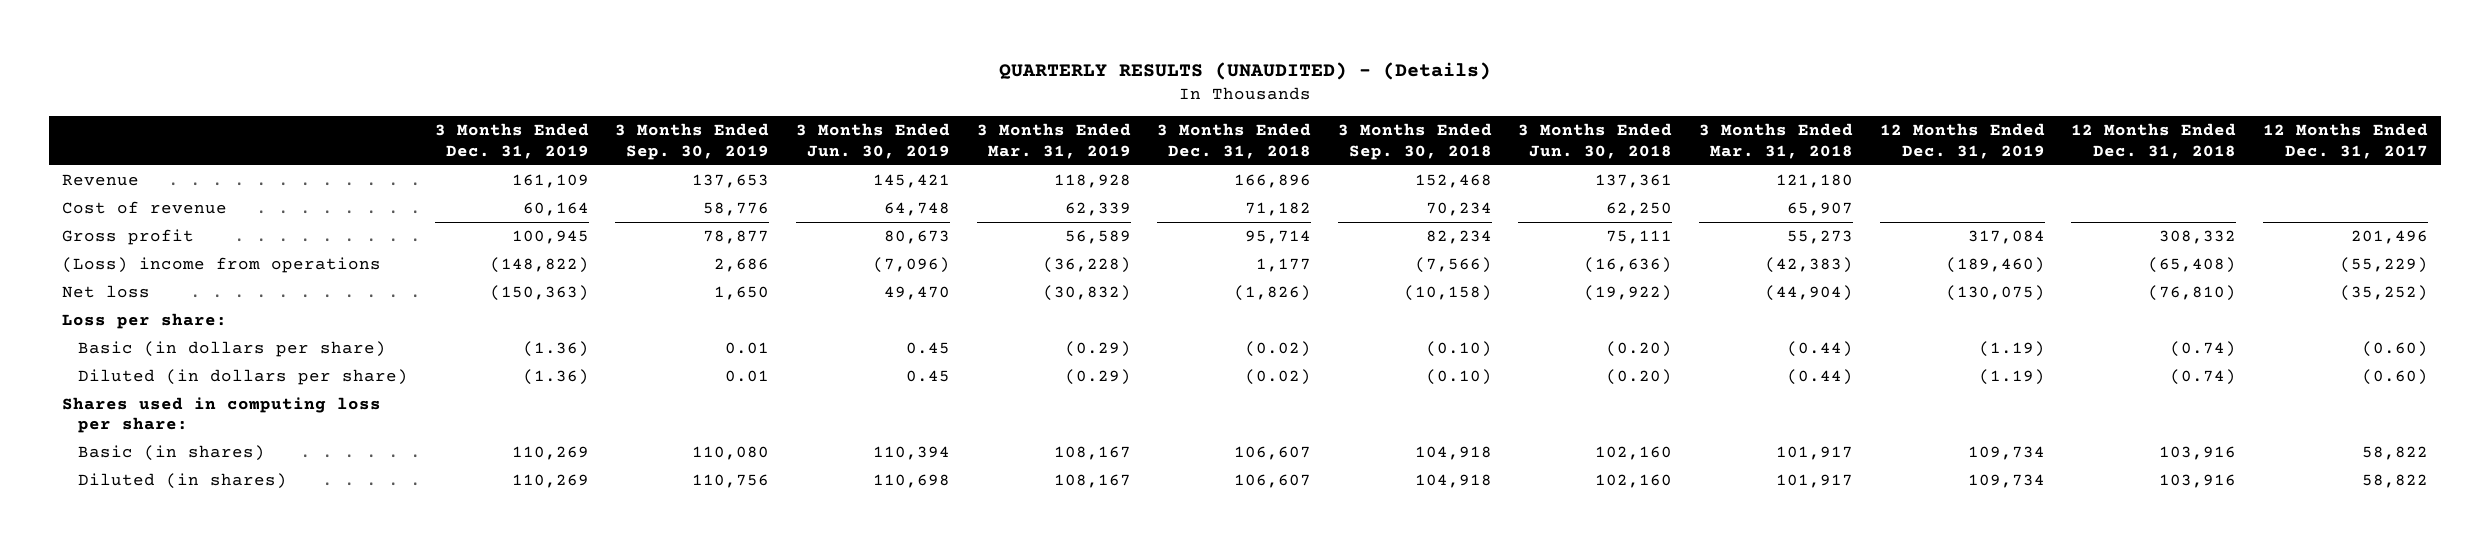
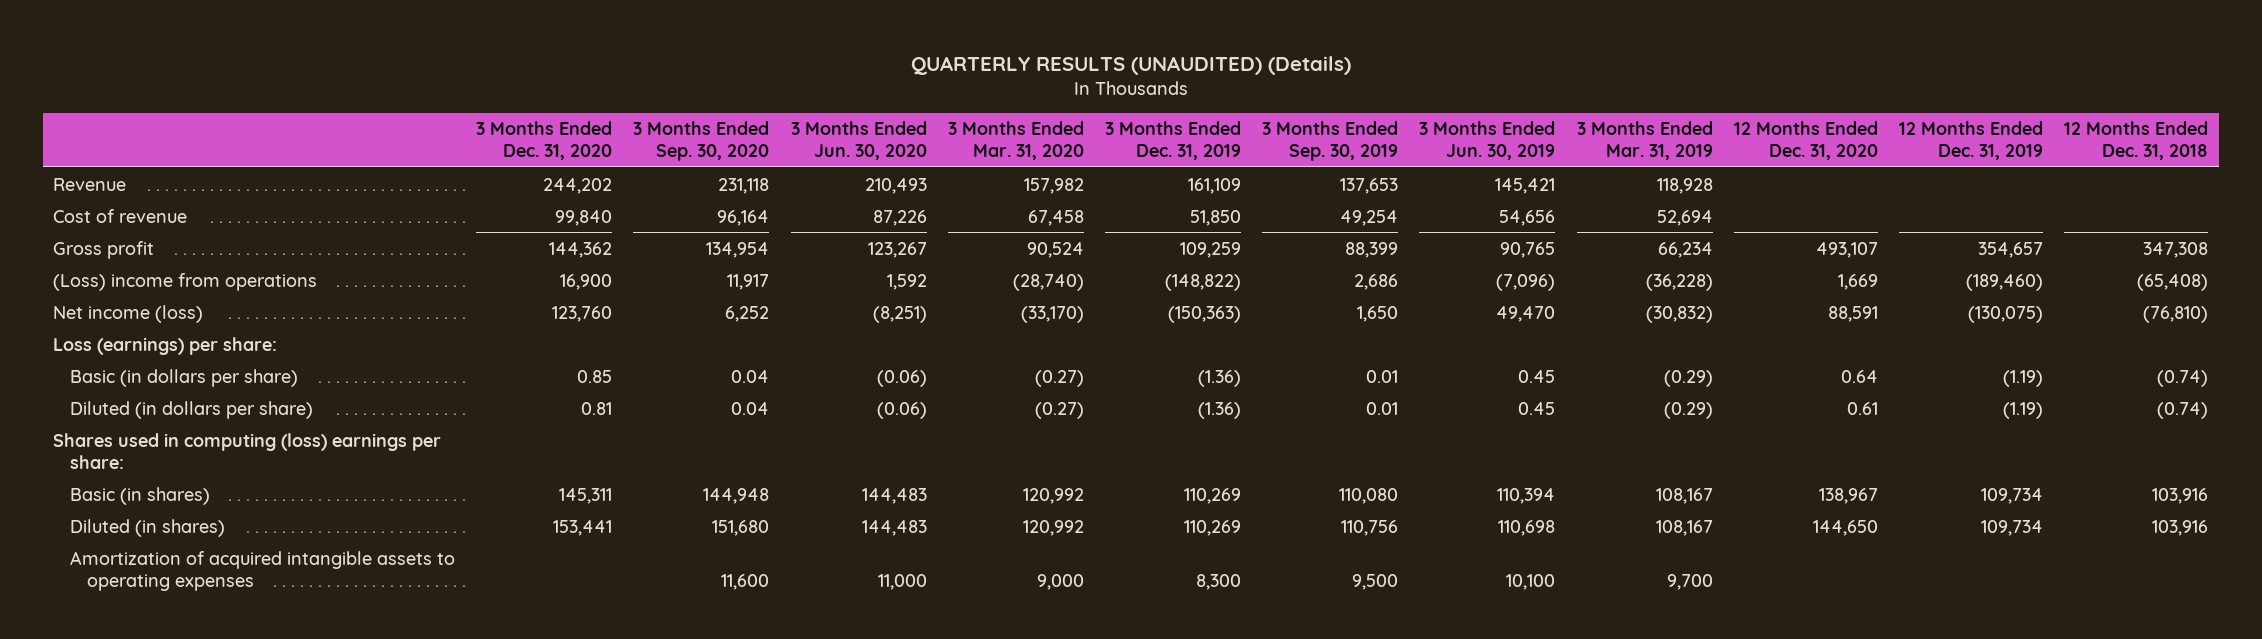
- QUARTERLY RESULTS (UNAUDITED) - (Details)
+ QUARTERLY RESULTS (UNAUDITED) (Details)
- | 3 Months Ended Dec. 31, 2019 | 3 Months Ended Sep. 30, 2019 | 3 Months Ended Jun. 30, 2019 | 3 Months Ended Mar. 31, 2019 | 3 Months Ended Dec. 31, 2018 | 3 Months Ended Sep. 30, 2018 | 3 Months Ended Jun. 30, 2018 | 3 Months Ended Mar. 31, 2018 | 12 Months Ended Dec. 31, 2019 | 12 Months Ended Dec. 31, 2018 | 12 Months Ended Dec. 31, 2017
+ | 3 Months Ended Dec. 31, 2020 | 3 Months Ended Sep. 30, 2020 | 3 Months Ended Jun. 30, 2020 | 3 Months Ended Mar. 31, 2020 | 3 Months Ended Dec. 31, 2019 | 3 Months Ended Sep. 30, 2019 | 3 Months Ended Jun. 30, 2019 | 3 Months Ended Mar. 31, 2019 | 12 Months Ended Dec. 31, 2020 | 12 Months Ended Dec. 31, 2019 | 12 Months Ended Dec. 31, 2018
- Cost of revenue | 60,164 | 58,776 | 64,748 | 62,339 | 71,182 | 70,234 | 62,250 | 65,907 | | |
- Gross profit | 100,945 | 78,877 | 80,673 | 56,589 | 95,714 | 82,234 | 75,111 | 55,273 | 317,084 | 308,332 | 201,496
+ Cost of revenue | 99,840 | 96,164 | 87,226 | 67,458 | 51,850 | 49,254 | 54,656 | 52,694 | | |
+ Gross profit | 144,362 | 134,954 | 123,267 | 90,524 | 109,259 | 88,399 | 90,765 | 66,234 | 493,107 | 354,657 | 347,308
- Net loss | (150,363) | 1,650 | 49,470 | (30,832) | (1,826) | (10,158) | (19,922) | (44,904) | (130,075) | (76,810) | (35,252)
- Loss per share:
+ Net income (loss) | 123,760 | 6,252 | (8,251) | (33,170) | (150,363) | 1,650 | 49,470 | (30,832) | 88,591 | (130,075) | (76,810)
+ Loss (earnings) per share:
- Shares used in computing loss per share:
+ Shares used in computing (loss) earnings per share:
+ Amortization of acquired intangible assets to operating expenses | | 11,600 | 11,000 | 9,000 | 8,300 | 9,500 | 10,100 | 9,700 | | |

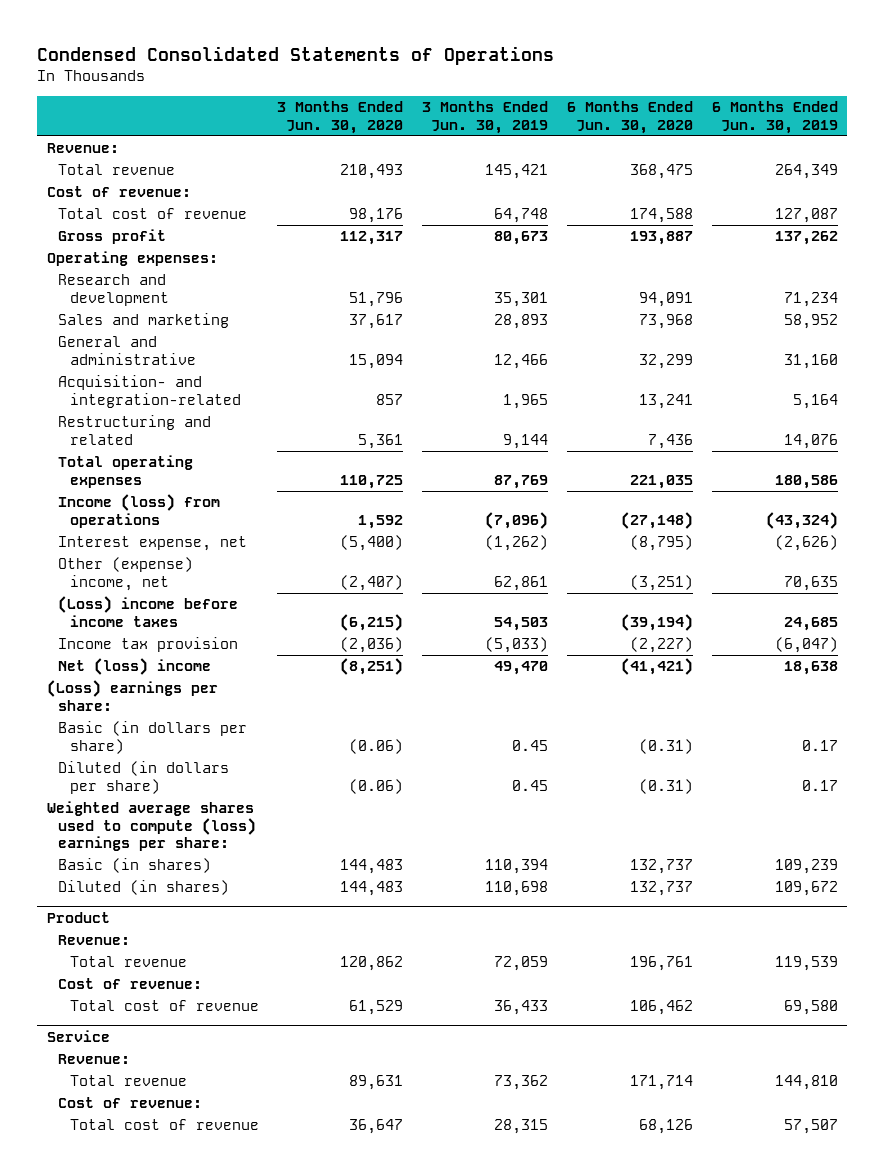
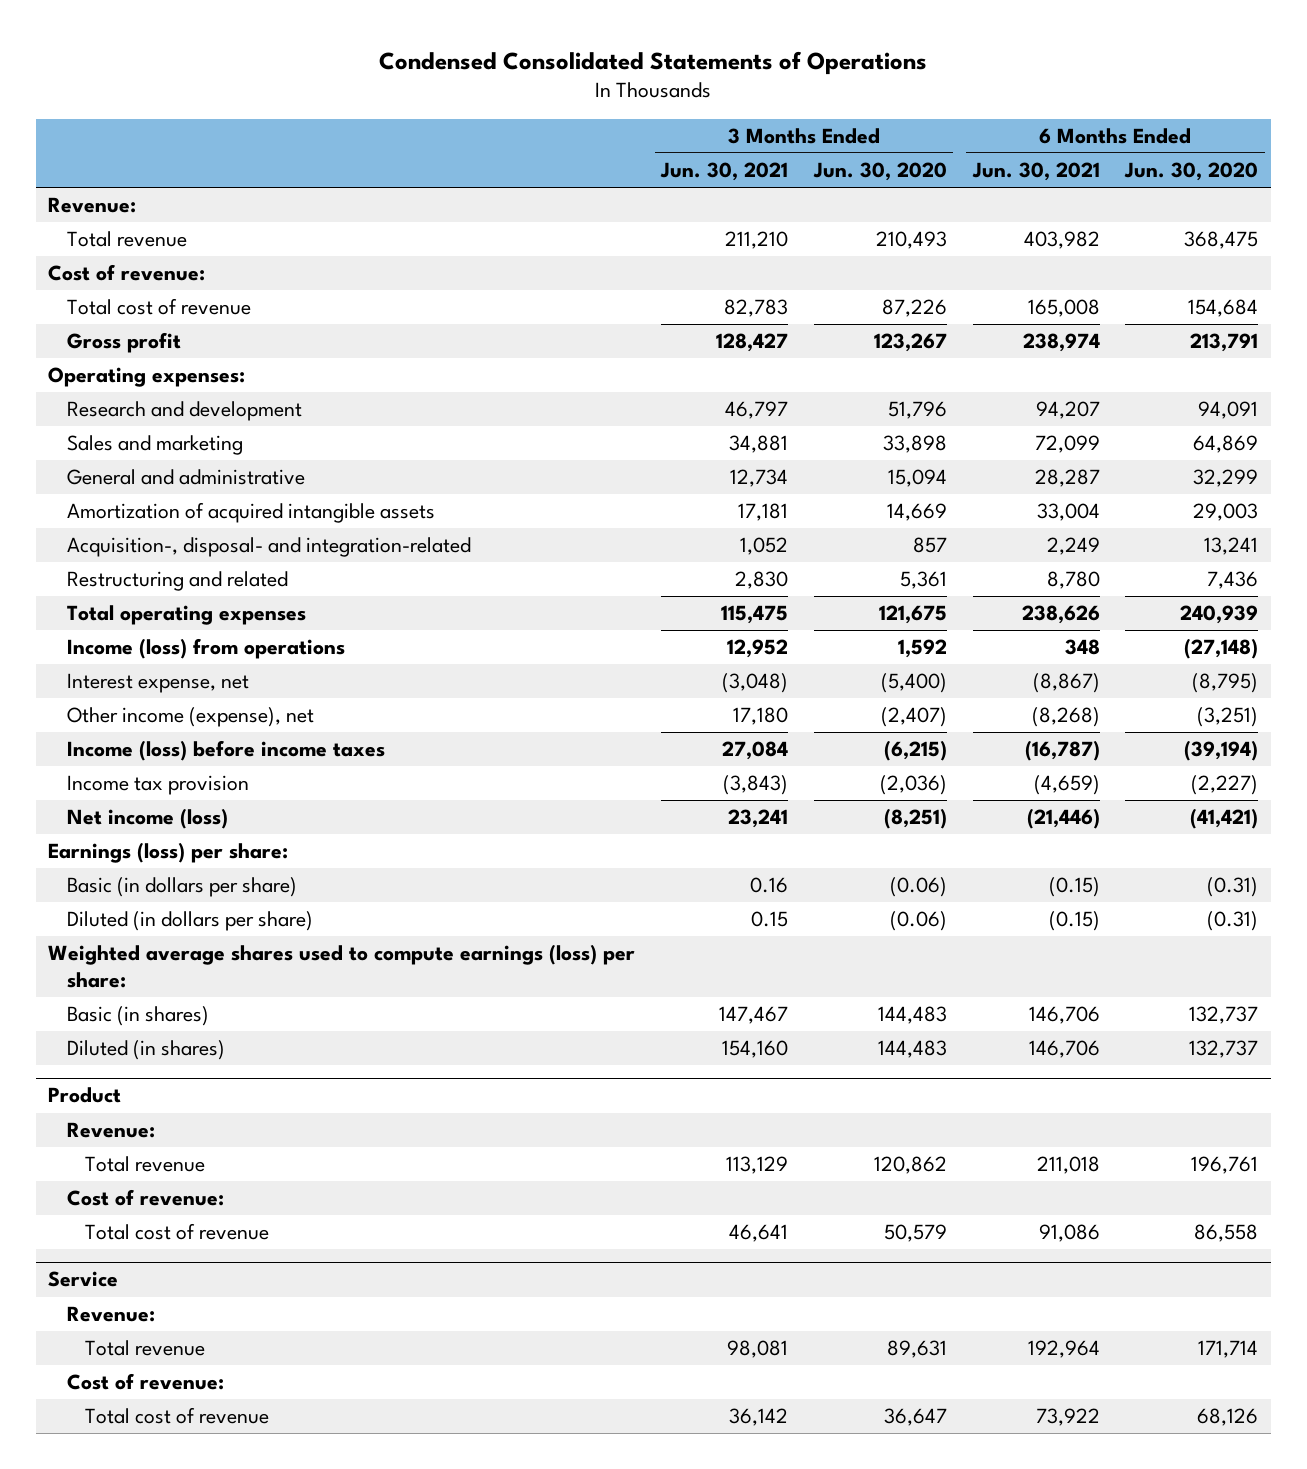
- | 3 Months Ended Jun. 30, 2020 | 3 Months Ended Jun. 30, 2019 | 6 Months Ended Jun. 30, 2020 | 6 Months Ended Jun. 30, 2019
+ | 3 Months Ended Jun. 30, 2021 | 3 Months Ended Jun. 30, 2020 | 6 Months Ended Jun. 30, 2021 | 6 Months Ended Jun. 30, 2020
- Total cost of revenue | 98,176 | 64,748 | 174,588 | 127,087
- Gross profit | 112,317 | 80,673 | 193,887 | 137,262
+ Total cost of revenue | 82,783 | 87,226 | 165,008 | 154,684
+ Gross profit | 128,427 | 123,267 | 238,974 | 213,791
- Sales and marketing | 37,617 | 28,893 | 73,968 | 58,952
+ Sales and marketing | 34,881 | 33,898 | 72,099 | 64,869
- Acquisition- and integration-related | 857 | 1,965 | 13,241 | 5,164
+ Amortization of acquired intangible assets | 17,181 | 14,669 | 33,004 | 29,003
+ Acquisition-, disposal- and integration-related | 1,052 | 857 | 2,249 | 13,241
- Total operating expenses | 110,725 | 87,769 | 221,035 | 180,586
+ Total operating expenses | 115,475 | 121,675 | 238,626 | 240,939
- Other (expense) income, net | (2,407) | 62,861 | (3,251) | 70,635
- (Loss) income before income taxes | (6,215) | 54,503 | (39,194) | 24,685
+ Other income (expense), net | 17,180 | (2,407) | (8,268) | (3,251)
+ Income (loss) before income taxes | 27,084 | (6,215) | (16,787) | (39,194)
- Net (loss) income | (8,251) | 49,470 | (41,421) | 18,638
- (Loss) earnings per share:
+ Net income (loss) | 23,241 | (8,251) | (21,446) | (41,421)
+ Earnings (loss) per share:
- Weighted average shares used to compute (loss) earnings per share:
+ Weighted average shares used to compute earnings (loss) per share:
@ Product
- Total cost of revenue | 61,529 | 36,433 | 106,462 | 69,580
+ Total cost of revenue | 46,641 | 50,579 | 91,086 | 86,558

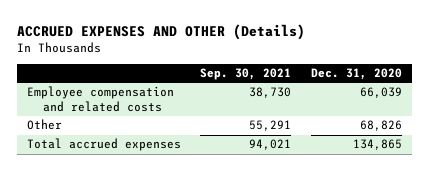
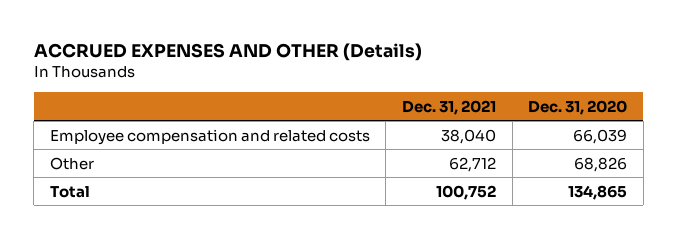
- | Sep. 30, 2021 | Dec. 31, 2020
+ | Dec. 31, 2021 | Dec. 31, 2020
- Total accrued expenses | 94,021 | 134,865
+ Total | 100,752 | 134,865

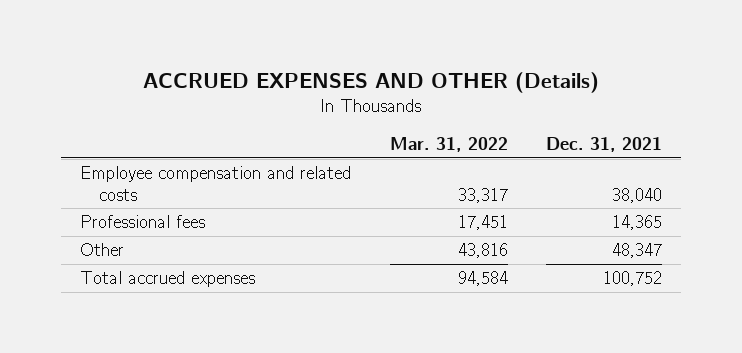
- | Dec. 31, 2021 | Dec. 31, 2020
+ | Mar. 31, 2022 | Dec. 31, 2021
- Other | 62,712 | 68,826
- Total | 100,752 | 134,865
+ Professional fees | 17,451 | 14,365
+ Other | 43,816 | 48,347
+ Total accrued expenses | 94,584 | 100,752

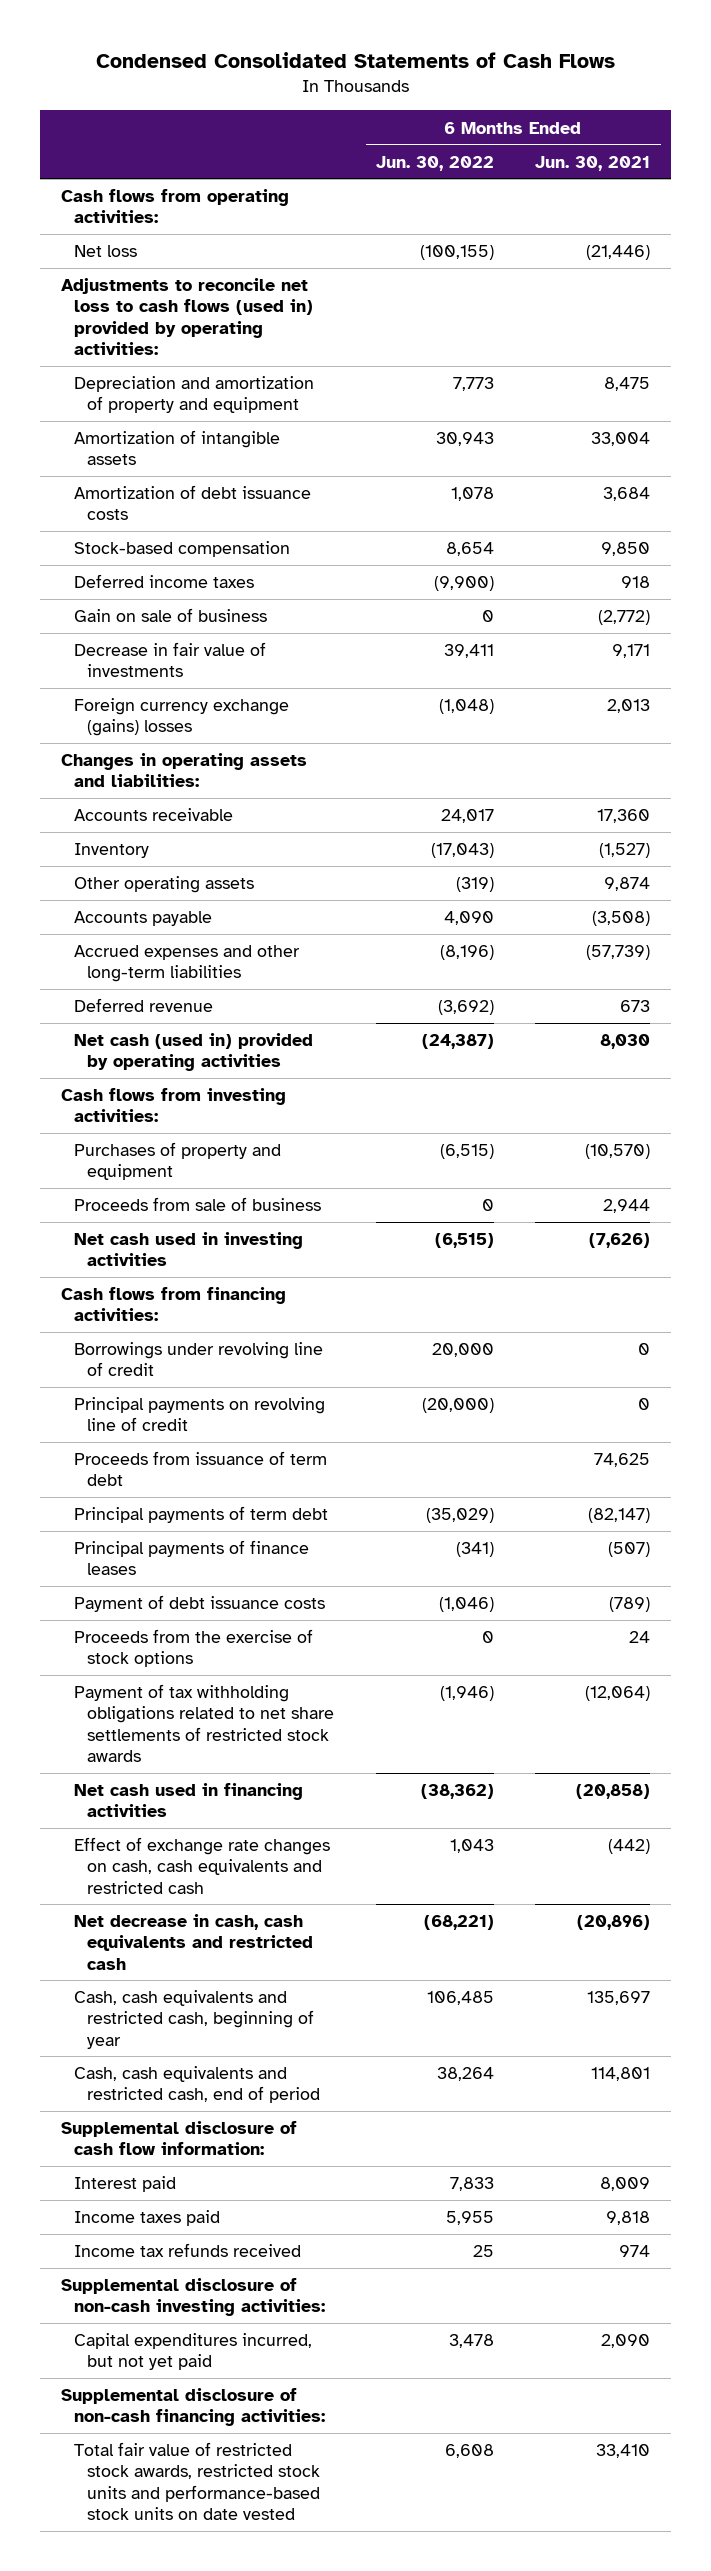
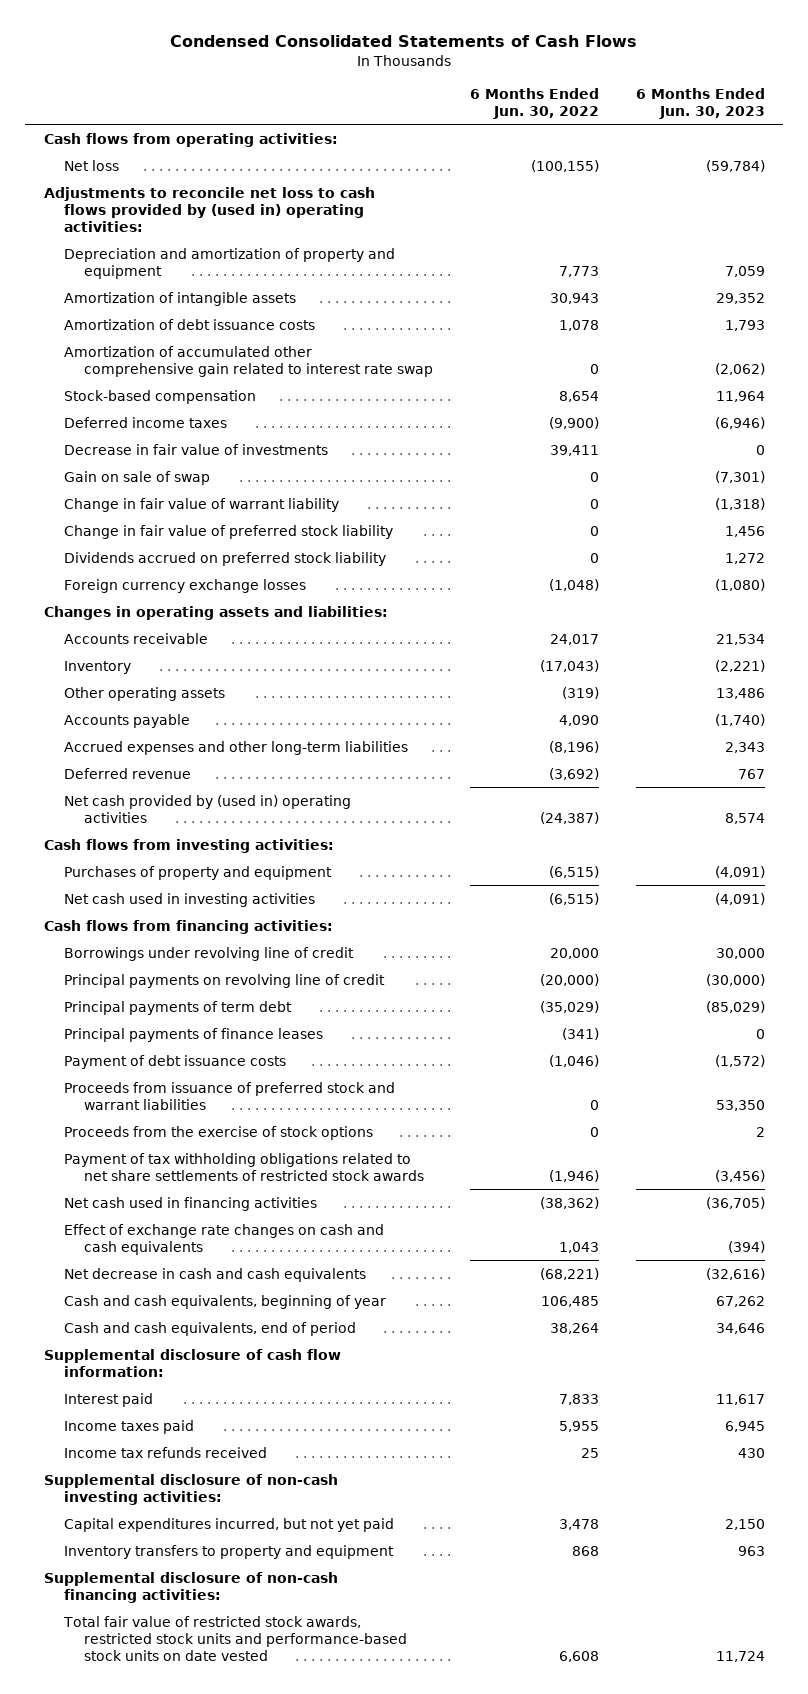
- | 6 Months Ended Jun. 30, 2022 | 6 Months Ended Jun. 30, 2021
+ | 6 Months Ended Jun. 30, 2022 | 6 Months Ended Jun. 30, 2023
- Adjustments to reconcile net loss to cash flows (used in) provided by operating activities:
+ Adjustments to reconcile net loss to cash flows provided by (used in) operating activities:
+ Amortization of accumulated other comprehensive gain related to interest rate swap | 0 | (2,062)
- Gain on sale of business | 0 | (2,772)
- Foreign currency exchange (gains) losses | (1,048) | 2,013
+ Gain on sale of swap | 0 | (7,301)
+ Change in fair value of warrant liability | 0 | (1,318)
+ Change in fair value of preferred stock liability | 0 | 1,456
+ Dividends accrued on preferred stock liability | 0 | 1,272
+ Foreign currency exchange losses | (1,048) | (1,080)
- Net cash (used in) provided by operating activities | (24,387) | 8,030
+ Net cash provided by (used in) operating activities | (24,387) | 8,574
- Proceeds from sale of business | 0 | 2,944
- Proceeds from issuance of term debt | | 74,625
+ Proceeds from issuance of preferred stock and warrant liabilities | 0 | 53,350
- Effect of exchange rate changes on cash, cash equivalents and restricted cash | 1,043 | (442)
- Net decrease in cash, cash equivalents and restricted cash | (68,221) | (20,896)
- Cash, cash equivalents and restricted cash, beginning of year | 106,485 | 135,697
- Cash, cash equivalents and restricted cash, end of period | 38,264 | 114,801
+ Effect of exchange rate changes on cash and cash equivalents | 1,043 | (394)
+ Net decrease in cash and cash equivalents | (68,221) | (32,616)
+ Cash and cash equivalents, beginning of year | 106,485 | 67,262
+ Cash and cash equivalents, end of period | 38,264 | 34,646
+ Inventory transfers to property and equipment | 868 | 963

